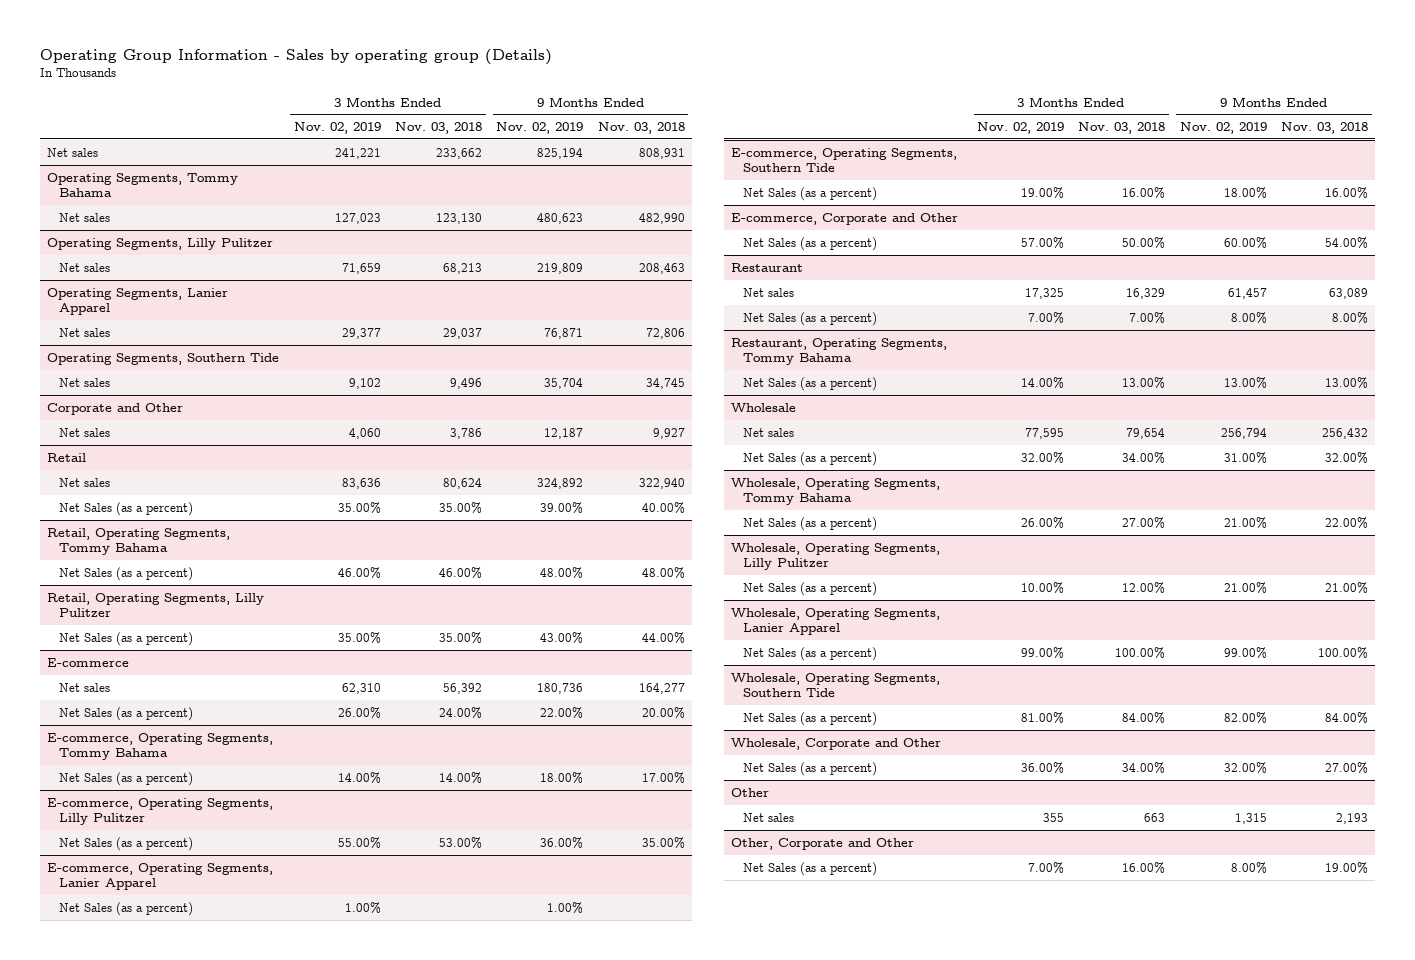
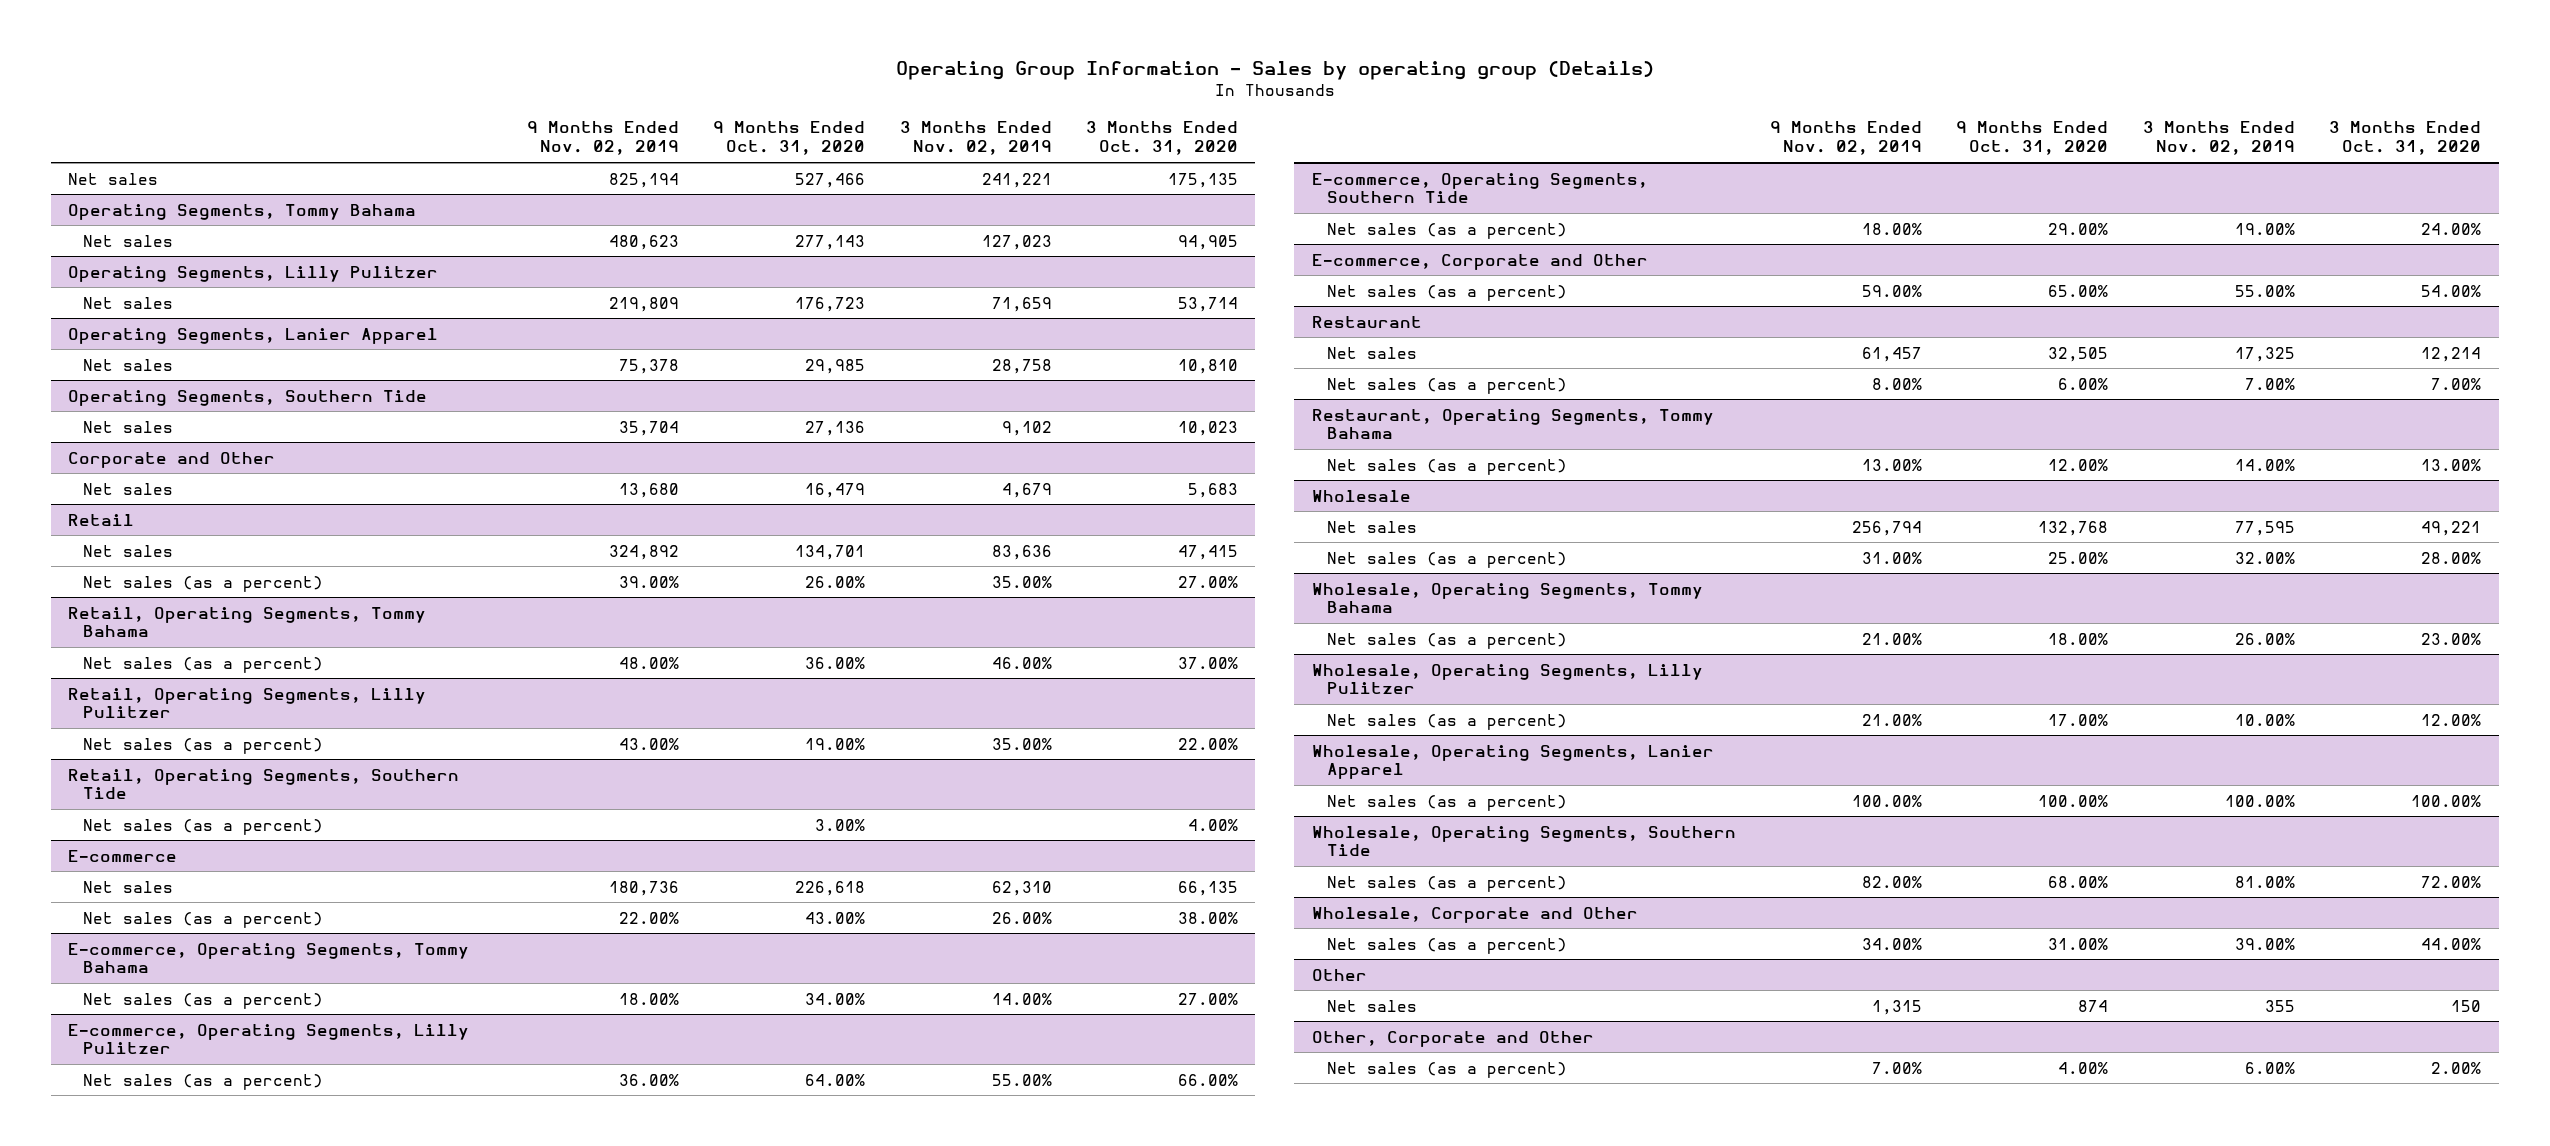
- | 3 Months Ended Nov. 02, 2019 | 3 Months Ended Nov. 03, 2018 | 9 Months Ended Nov. 02, 2019 | 9 Months Ended Nov. 03, 2018
+ | 9 Months Ended Nov. 02, 2019 | 9 Months Ended Oct. 31, 2020 | 3 Months Ended Nov. 02, 2019 | 3 Months Ended Oct. 31, 2020
@ Operating Segments, Lanier Apparel
- Net sales | 29,377 | 29,037 | 76,871 | 72,806
+ Net sales | 75,378 | 29,985 | 28,758 | 10,810
@ Corporate and Other
- Net sales | 4,060 | 3,786 | 12,187 | 9,927
+ Net sales | 13,680 | 16,479 | 4,679 | 5,683
@ Retail
- Net Sales (as a percent) | 35.00% | 35.00% | 39.00% | 40.00%
+ Net sales (as a percent) | 39.00% | 26.00% | 35.00% | 27.00%
@ Retail, Operating Segments, Tommy Bahama
- Net Sales (as a percent) | 46.00% | 46.00% | 48.00% | 48.00%
+ Net sales (as a percent) | 48.00% | 36.00% | 46.00% | 37.00%
@ Retail, Operating Segments, Lilly Pulitzer
- Net Sales (as a percent) | 35.00% | 35.00% | 43.00% | 44.00%
+ Net sales (as a percent) | 43.00% | 19.00% | 35.00% | 22.00%
+ Retail, Operating Segments, Southern Tide
+ Net sales (as a percent) | | 3.00% | | 4.00%
@ E-commerce
- Net Sales (as a percent) | 26.00% | 24.00% | 22.00% | 20.00%
+ Net sales (as a percent) | 22.00% | 43.00% | 26.00% | 38.00%
@ E-commerce, Operating Segments, Tommy Bahama
- Net Sales (as a percent) | 14.00% | 14.00% | 18.00% | 17.00%
+ Net sales (as a percent) | 18.00% | 34.00% | 14.00% | 27.00%
@ E-commerce, Operating Segments, Lilly Pulitzer
- Net Sales (as a percent) | 55.00% | 53.00% | 36.00% | 35.00%
- E-commerce, Operating Segments, Lanier Apparel
- Net Sales (as a percent) | 1.00% | | 1.00% |
@ E-commerce, Operating Segments, Lilly Pulitzer
+ Net sales (as a percent) | 36.00% | 64.00% | 55.00% | 66.00%
@ E-commerce, Operating Segments, Southern Tide
- Net Sales (as a percent) | 19.00% | 16.00% | 18.00% | 16.00%
+ Net sales (as a percent) | 18.00% | 29.00% | 19.00% | 24.00%
@ E-commerce, Corporate and Other
- Net Sales (as a percent) | 57.00% | 50.00% | 60.00% | 54.00%
+ Net sales (as a percent) | 59.00% | 65.00% | 55.00% | 54.00%
@ Restaurant
- Net Sales (as a percent) | 7.00% | 7.00% | 8.00% | 8.00%
+ Net sales (as a percent) | 8.00% | 6.00% | 7.00% | 7.00%
@ Restaurant, Operating Segments, Tommy Bahama
- Net Sales (as a percent) | 14.00% | 13.00% | 13.00% | 13.00%
+ Net sales (as a percent) | 13.00% | 12.00% | 14.00% | 13.00%
@ Wholesale
- Net Sales (as a percent) | 32.00% | 34.00% | 31.00% | 32.00%
+ Net sales (as a percent) | 31.00% | 25.00% | 32.00% | 28.00%
@ Wholesale, Operating Segments, Tommy Bahama
- Net Sales (as a percent) | 26.00% | 27.00% | 21.00% | 22.00%
+ Net sales (as a percent) | 21.00% | 18.00% | 26.00% | 23.00%
@ Wholesale, Operating Segments, Lilly Pulitzer
- Net Sales (as a percent) | 10.00% | 12.00% | 21.00% | 21.00%
+ Net sales (as a percent) | 21.00% | 17.00% | 10.00% | 12.00%
@ Wholesale, Operating Segments, Lanier Apparel
- Net Sales (as a percent) | 99.00% | 100.00% | 99.00% | 100.00%
+ Net sales (as a percent) | 100.00% | 100.00% | 100.00% | 100.00%
@ Wholesale, Operating Segments, Southern Tide
- Net Sales (as a percent) | 81.00% | 84.00% | 82.00% | 84.00%
+ Net sales (as a percent) | 82.00% | 68.00% | 81.00% | 72.00%
@ Wholesale, Corporate and Other
- Net Sales (as a percent) | 36.00% | 34.00% | 32.00% | 27.00%
+ Net sales (as a percent) | 34.00% | 31.00% | 39.00% | 44.00%
@ Other, Corporate and Other
- Net Sales (as a percent) | 7.00% | 16.00% | 8.00% | 19.00%
+ Net sales (as a percent) | 7.00% | 4.00% | 6.00% | 2.00%

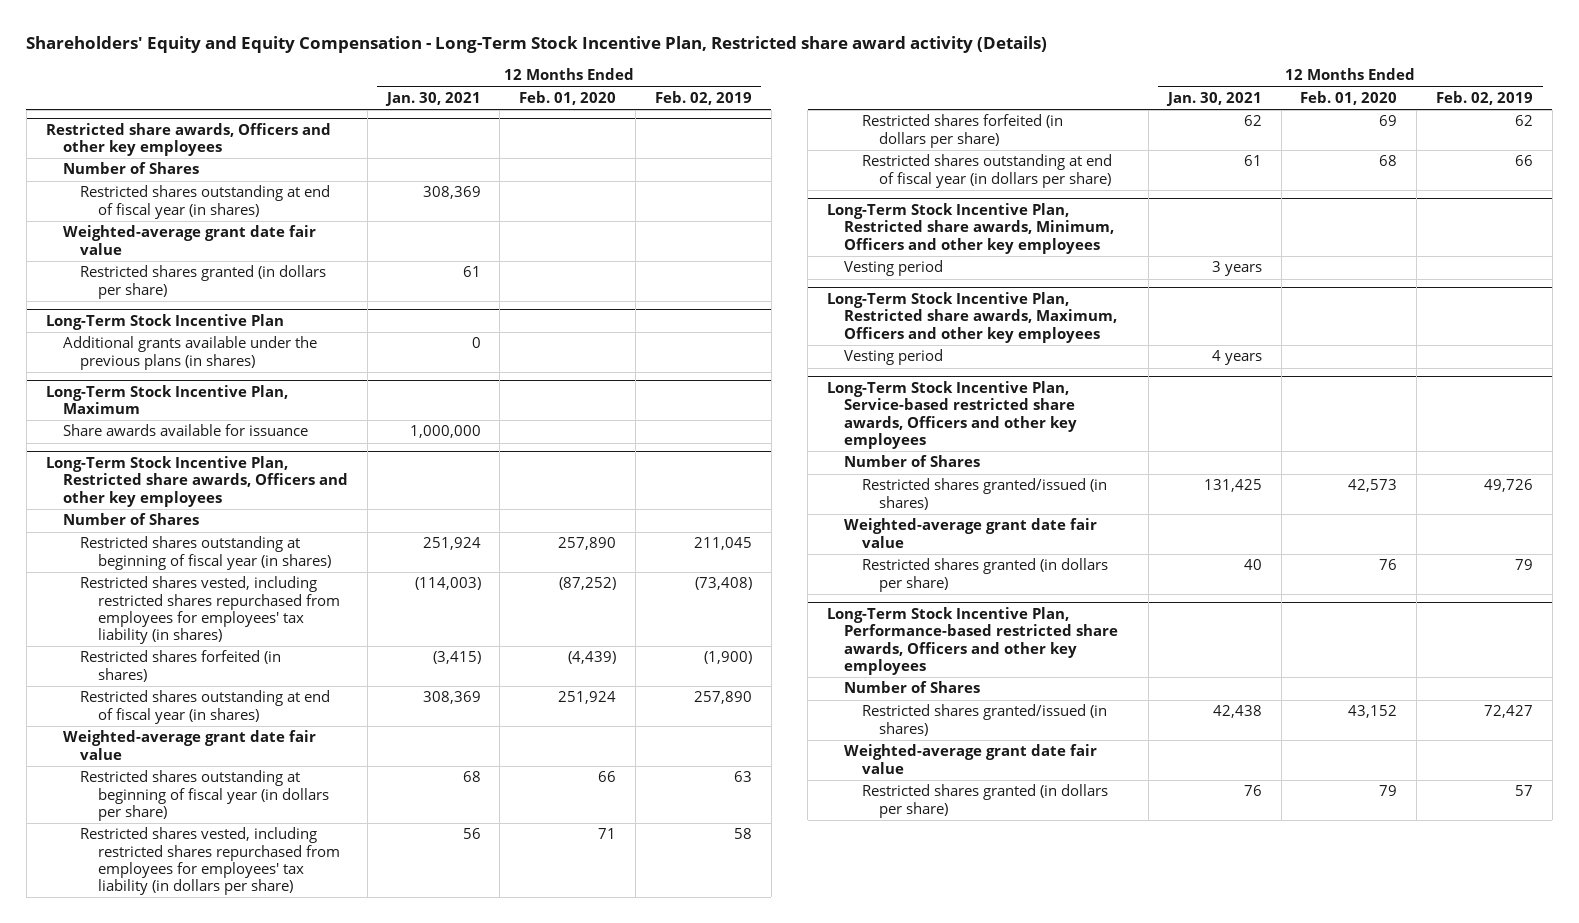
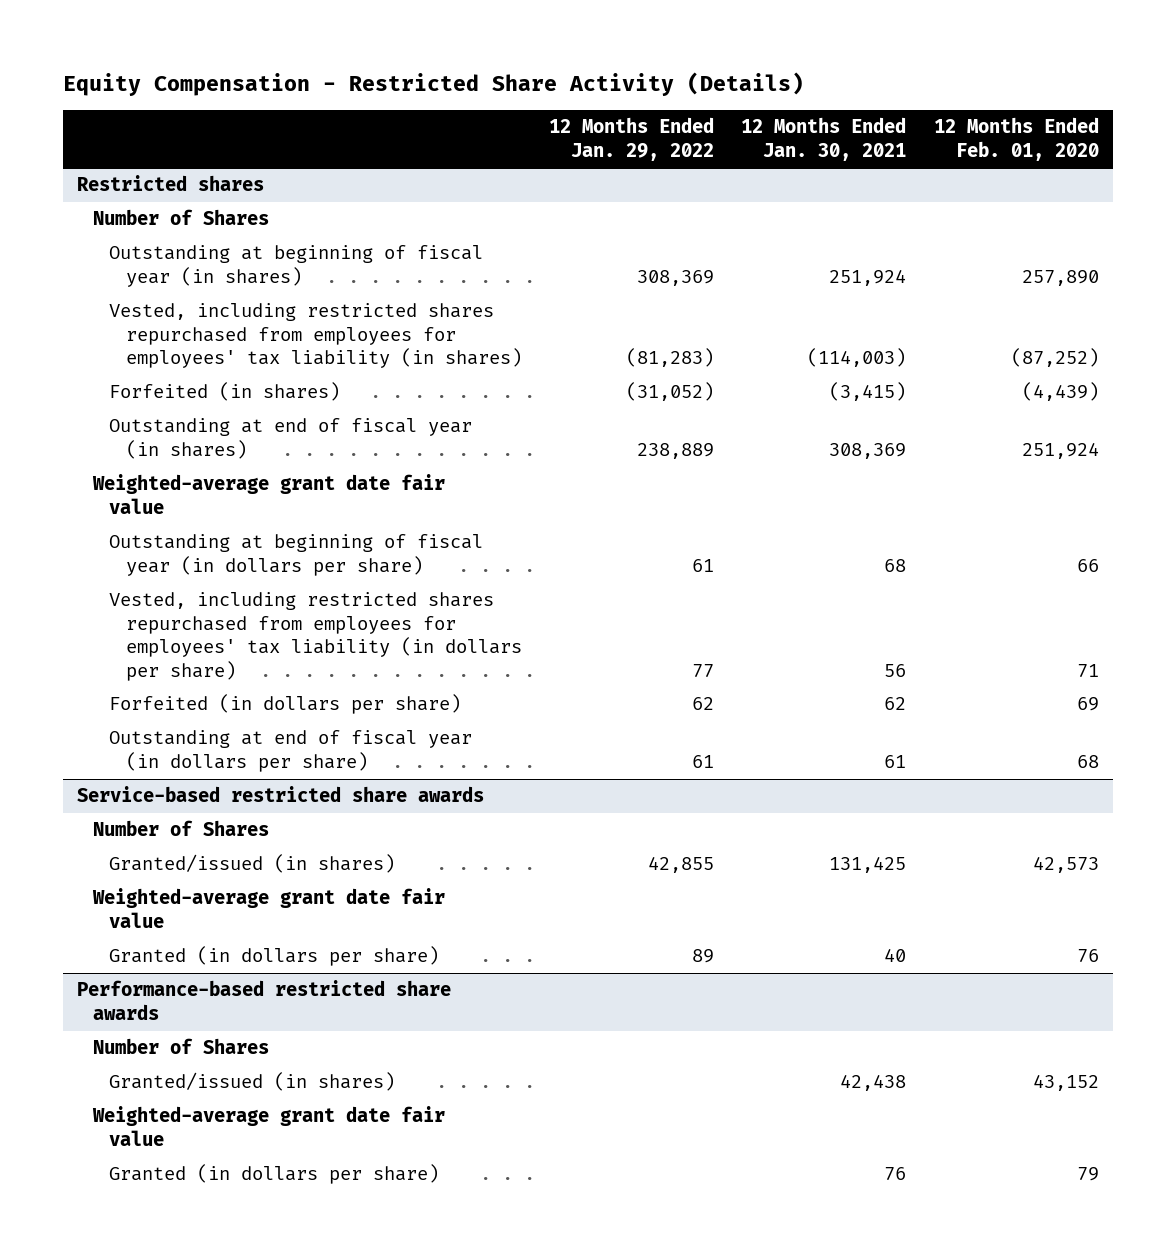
- Shareholders' Equity and Equity Compensation - Long-Term Stock Incentive Plan, Restricted share award activity (Details)
+ Equity Compensation - Restricted Share Activity (Details)
- | 12 Months Ended Jan. 30, 2021 | 12 Months Ended Feb. 01, 2020 | 12 Months Ended Feb. 02, 2019
+ | 12 Months Ended Jan. 29, 2022 | 12 Months Ended Jan. 30, 2021 | 12 Months Ended Feb. 01, 2020
- Restricted share awards, Officers and other key employees
- Number of Shares
- Restricted shares outstanding at end of fiscal year (in shares) | 308,369 | |
- Weighted-average grant date fair value
- Restricted shares granted (in dollars per share) | 61 | |
- Long-Term Stock Incentive Plan
- Additional grants available under the previous plans (in shares) | 0 | |
- Long-Term Stock Incentive Plan, Maximum
- Share awards available for issuance | 1,000,000 | |
- Long-Term Stock Incentive Plan, Restricted share awards, Officers and other key employees
+ Restricted shares
- Restricted shares outstanding at beginning of fiscal year (in shares) | 251,924 | 257,890 | 211,045
- Restricted shares vested, including restricted shares repurchased from employees for employees' tax liability (in shares) | (114,003) | (87,252) | (73,408)
- Restricted shares forfeited (in shares) | (3,415) | (4,439) | (1,900)
- Restricted shares outstanding at end of fiscal year (in shares) | 308,369 | 251,924 | 257,890
+ Outstanding at beginning of fiscal year (in shares) | 308,369 | 251,924 | 257,890
+ Vested, including restricted shares repurchased from employees for employees' tax liability (in shares) | (81,283) | (114,003) | (87,252)
+ Forfeited (in shares) | (31,052) | (3,415) | (4,439)
+ Outstanding at end of fiscal year (in shares) | 238,889 | 308,369 | 251,924
- Restricted shares outstanding at beginning of fiscal year (in dollars per share) | 68 | 66 | 63
- Restricted shares vested, including restricted shares repurchased from employees for employees' tax liability (in dollars per share) | 56 | 71 | 58
- Restricted shares forfeited (in dollars per share) | 62 | 69 | 62
- Restricted shares outstanding at end of fiscal year (in dollars per share) | 61 | 68 | 66
- Long-Term Stock Incentive Plan, Restricted share awards, Minimum, Officers and other key employees
- Vesting period | 3 years | |
- Long-Term Stock Incentive Plan, Restricted share awards, Maximum, Officers and other key employees
- Vesting period | 4 years | |
- Long-Term Stock Incentive Plan, Service-based restricted share awards, Officers and other key employees
+ Outstanding at beginning of fiscal year (in dollars per share) | 61 | 68 | 66
+ Vested, including restricted shares repurchased from employees for employees' tax liability (in dollars per share) | 77 | 56 | 71
+ Forfeited (in dollars per share) | 62 | 62 | 69
+ Outstanding at end of fiscal year (in dollars per share) | 61 | 61 | 68
+ Service-based restricted share awards
- Restricted shares granted/issued (in shares) | 131,425 | 42,573 | 49,726
+ Granted/issued (in shares) | 42,855 | 131,425 | 42,573
- Restricted shares granted (in dollars per share) | 40 | 76 | 79
- Long-Term Stock Incentive Plan, Performance-based restricted share awards, Officers and other key employees
+ Granted (in dollars per share) | 89 | 40 | 76
+ Performance-based restricted share awards
- Restricted shares granted/issued (in shares) | 42,438 | 43,152 | 72,427
+ Granted/issued (in shares) | | 42,438 | 43,152
- Restricted shares granted (in dollars per share) | 76 | 79 | 57
+ Granted (in dollars per share) | | 76 | 79

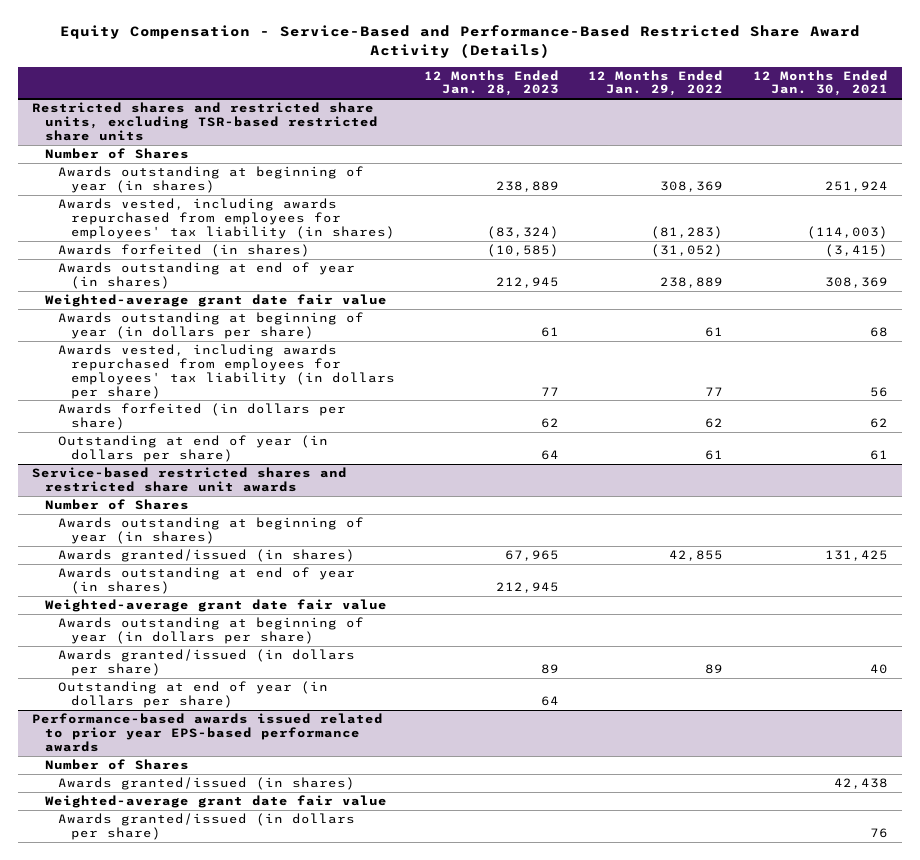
- Equity Compensation - Restricted Share Activity (Details)
+ Equity Compensation - Service-Based and Performance-Based Restricted Share Award Activity (Details)
- | 12 Months Ended Jan. 29, 2022 | 12 Months Ended Jan. 30, 2021 | 12 Months Ended Feb. 01, 2020
+ | 12 Months Ended Jan. 28, 2023 | 12 Months Ended Jan. 29, 2022 | 12 Months Ended Jan. 30, 2021
- Restricted shares
+ Restricted shares and restricted share units, excluding TSR-based restricted share units
- Outstanding at beginning of fiscal year (in shares) | 308,369 | 251,924 | 257,890
- Vested, including restricted shares repurchased from employees for employees' tax liability (in shares) | (81,283) | (114,003) | (87,252)
- Forfeited (in shares) | (31,052) | (3,415) | (4,439)
- Outstanding at end of fiscal year (in shares) | 238,889 | 308,369 | 251,924
+ Awards outstanding at beginning of year (in shares) | 238,889 | 308,369 | 251,924
+ Awards vested, including awards repurchased from employees for employees' tax liability (in shares) | (83,324) | (81,283) | (114,003)
+ Awards forfeited (in shares) | (10,585) | (31,052) | (3,415)
+ Awards outstanding at end of year (in shares) | 212,945 | 238,889 | 308,369
- Outstanding at beginning of fiscal year (in dollars per share) | 61 | 68 | 66
- Vested, including restricted shares repurchased from employees for employees' tax liability (in dollars per share) | 77 | 56 | 71
- Forfeited (in dollars per share) | 62 | 62 | 69
- Outstanding at end of fiscal year (in dollars per share) | 61 | 61 | 68
- Service-based restricted share awards
+ Awards outstanding at beginning of year (in dollars per share) | 61 | 61 | 68
+ Awards vested, including awards repurchased from employees for employees' tax liability (in dollars per share) | 77 | 77 | 56
+ Awards forfeited (in dollars per share) | 62 | 62 | 62
+ Outstanding at end of year (in dollars per share) | 64 | 61 | 61
+ Service-based restricted shares and restricted share unit awards
- Granted/issued (in shares) | 42,855 | 131,425 | 42,573
+ Awards outstanding at beginning of year (in shares)
+ Awards granted/issued (in shares) | 67,965 | 42,855 | 131,425
+ Awards outstanding at end of year (in shares) | 212,945 | |
- Granted (in dollars per share) | 89 | 40 | 76
- Performance-based restricted share awards
+ Awards outstanding at beginning of year (in dollars per share)
+ Awards granted/issued (in dollars per share) | 89 | 89 | 40
+ Outstanding at end of year (in dollars per share) | 64 | |
+ Performance-based awards issued related to prior year EPS-based performance awards
- Granted/issued (in shares) | | 42,438 | 43,152
+ Awards granted/issued (in shares) | | | 42,438
- Granted (in dollars per share) | | 76 | 79
+ Awards granted/issued (in dollars per share) | | | 76

